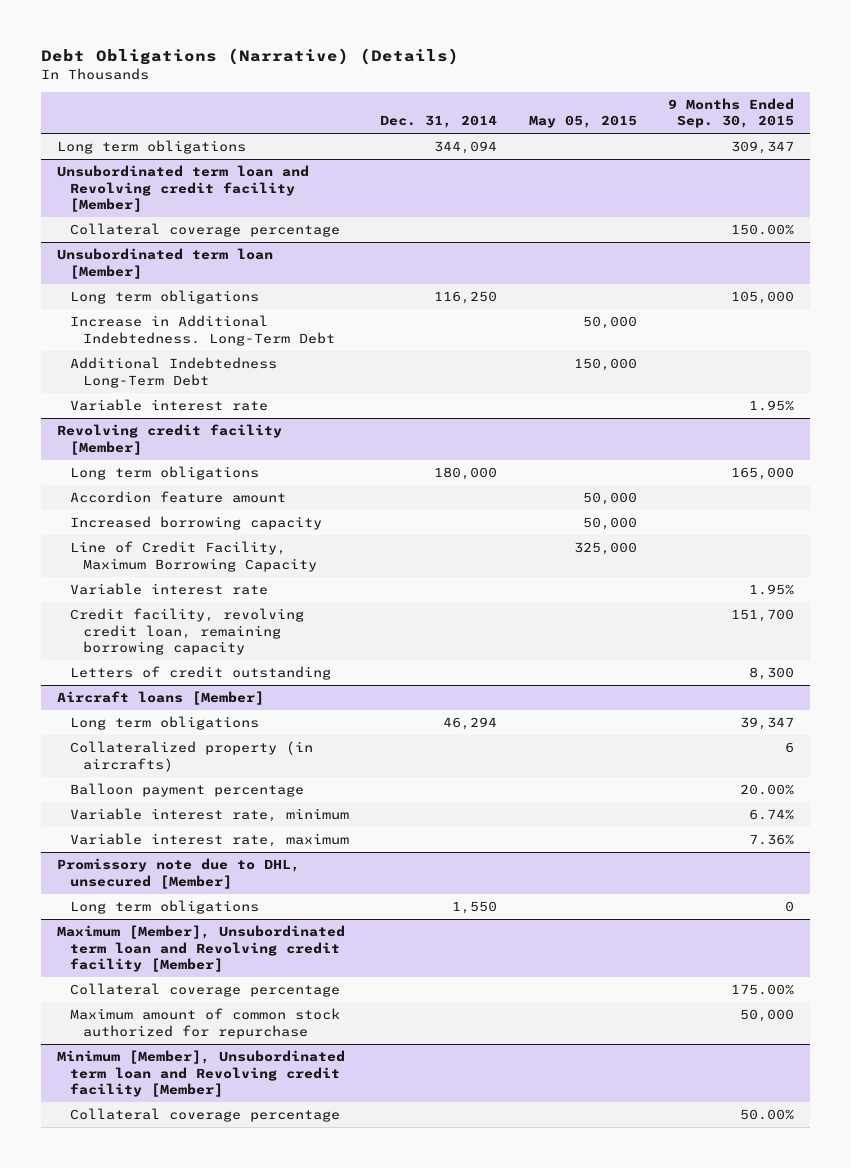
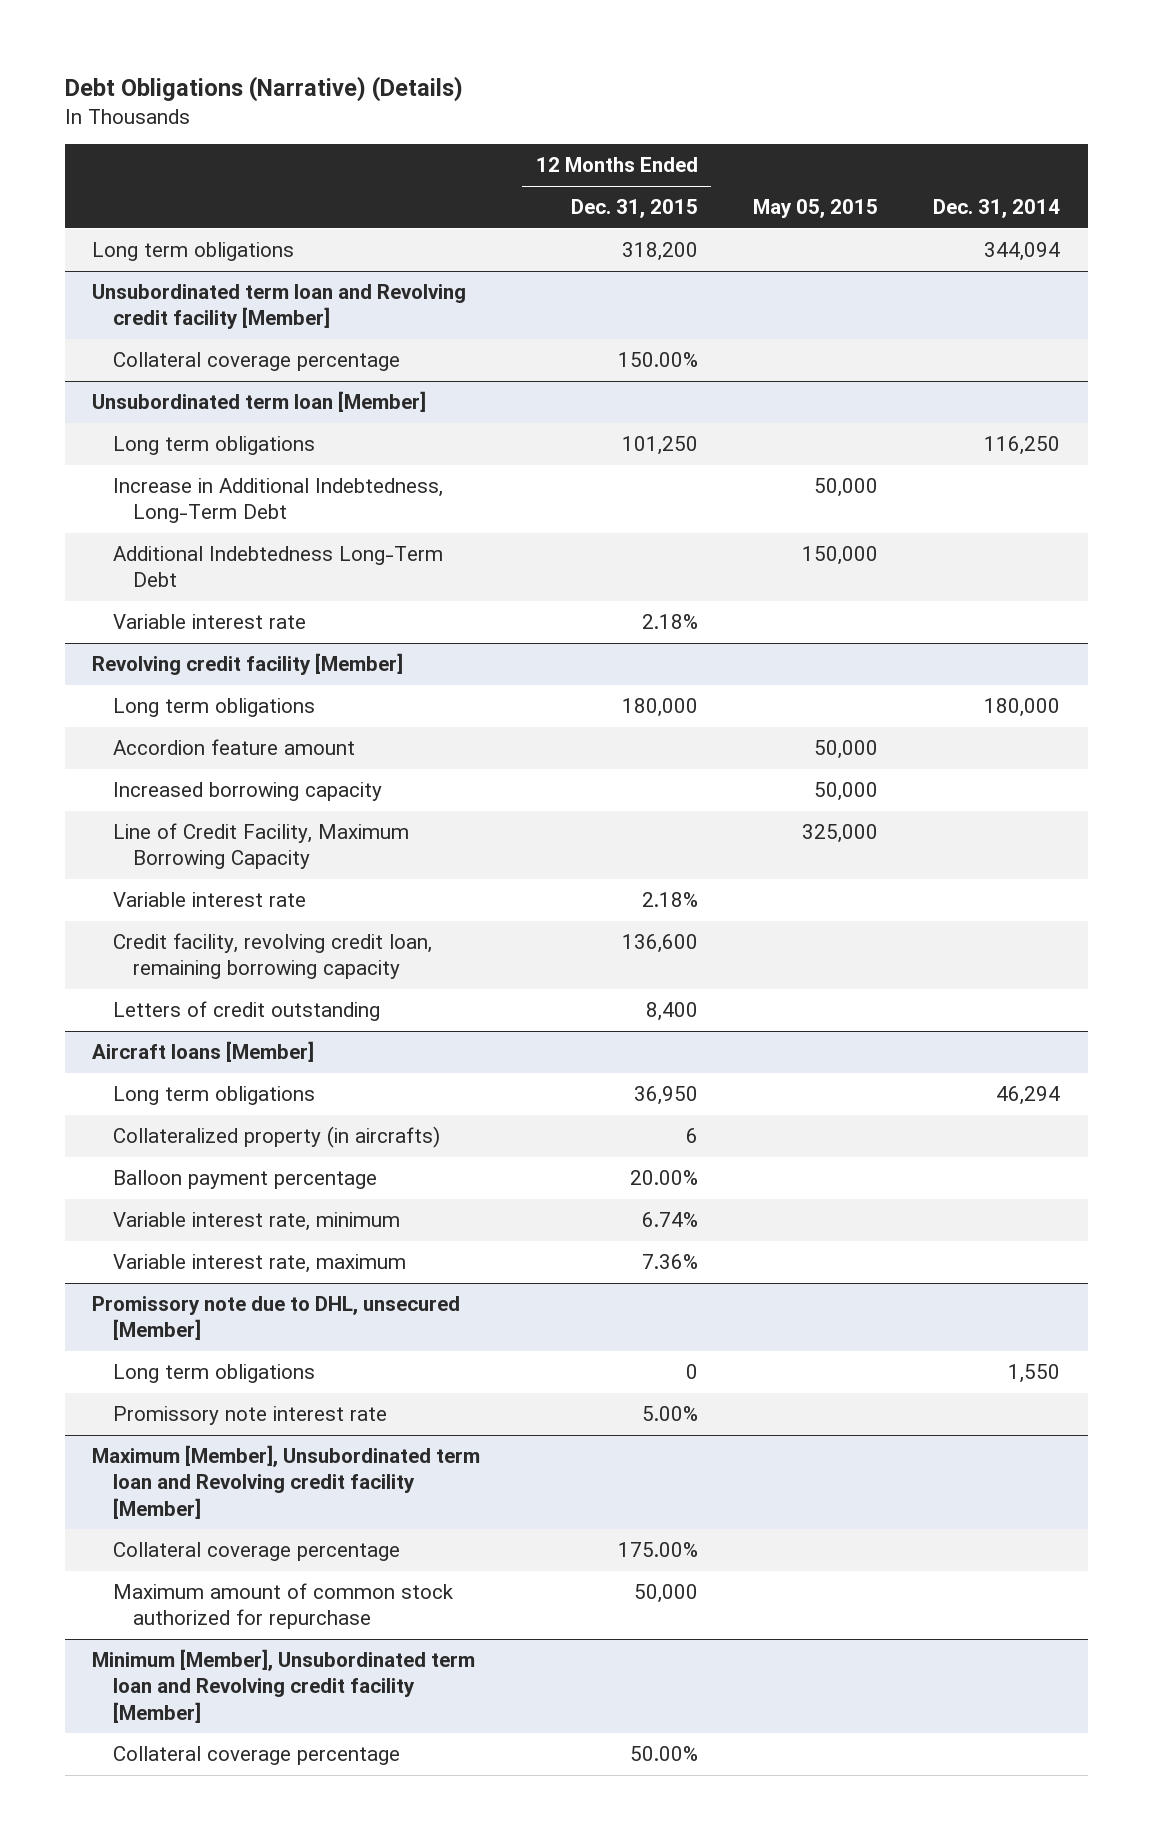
- | Dec. 31, 2014 | May 05, 2015 | 9 Months Ended Sep. 30, 2015
+ | 12 Months Ended Dec. 31, 2015 | May 05, 2015 | Dec. 31, 2014
@ Unsubordinated term loan [Member]
- Increase in Additional Indebtedness. Long-Term Debt | | 50,000 |
+ Increase in Additional Indebtedness, Long-Term Debt | | 50,000 |
@ Promissory note due to DHL, unsecured [Member]
+ Promissory note interest rate | 5.00% | |

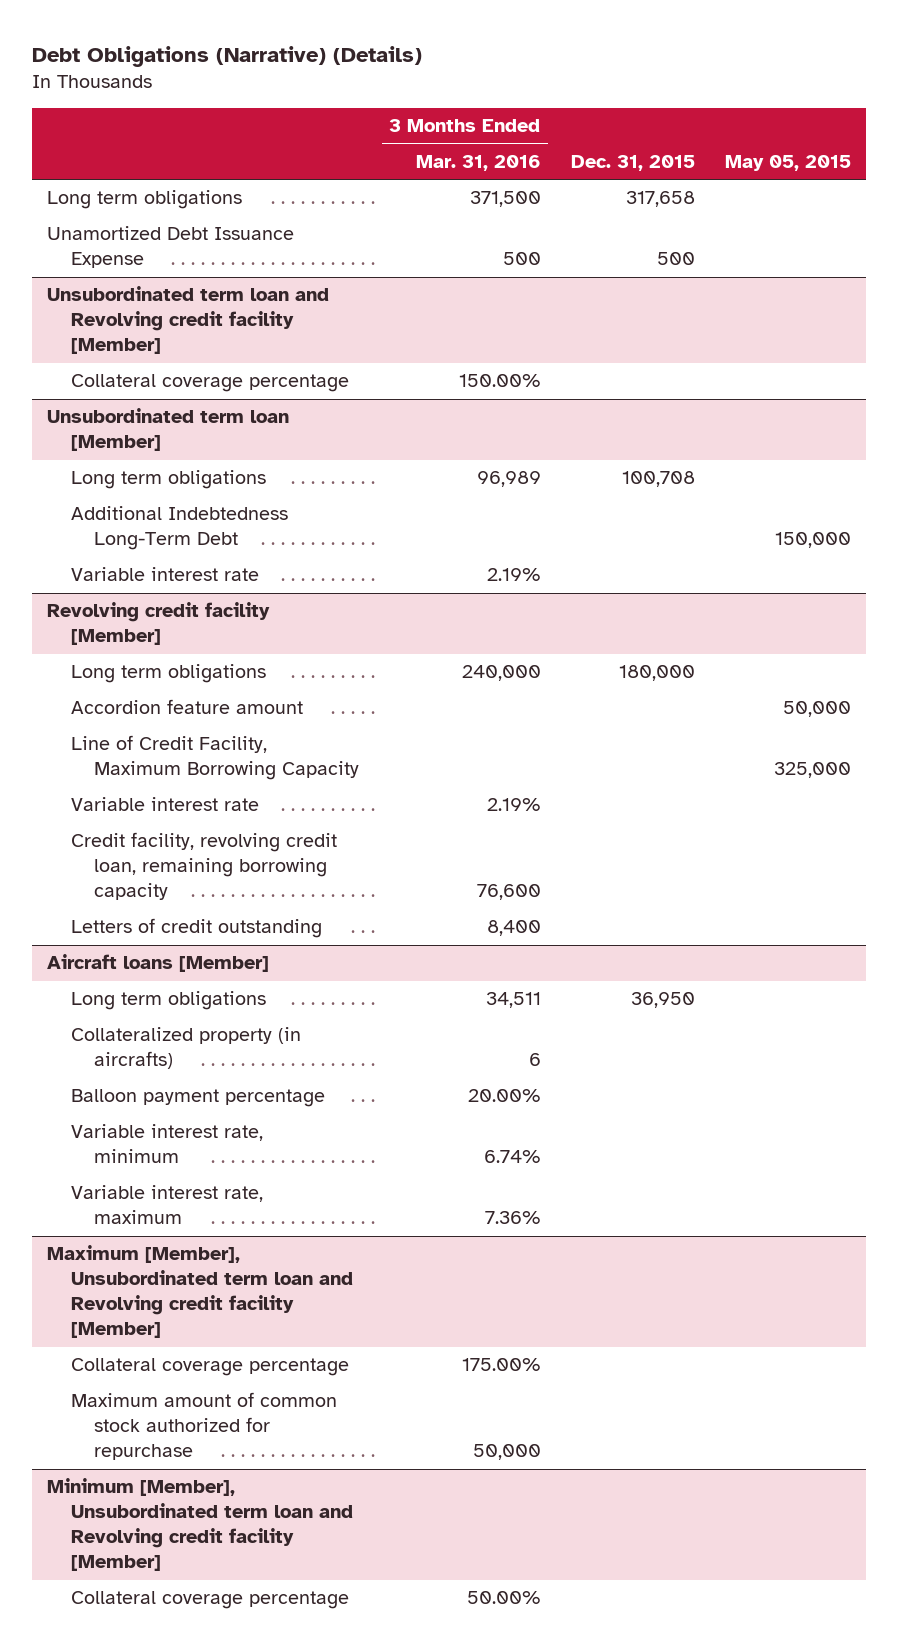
- | 12 Months Ended Dec. 31, 2015 | May 05, 2015 | Dec. 31, 2014
+ | 3 Months Ended Mar. 31, 2016 | Dec. 31, 2015 | May 05, 2015
+ Unamortized Debt Issuance Expense | 500 | 500 |
@ Unsubordinated term loan [Member]
- Increase in Additional Indebtedness, Long-Term Debt | | 50,000 |
@ Revolving credit facility [Member]
- Increased borrowing capacity | | 50,000 |
- Promissory note due to DHL, unsecured [Member]
- Long term obligations | 0 | | 1,550
- Promissory note interest rate | 5.00% | |

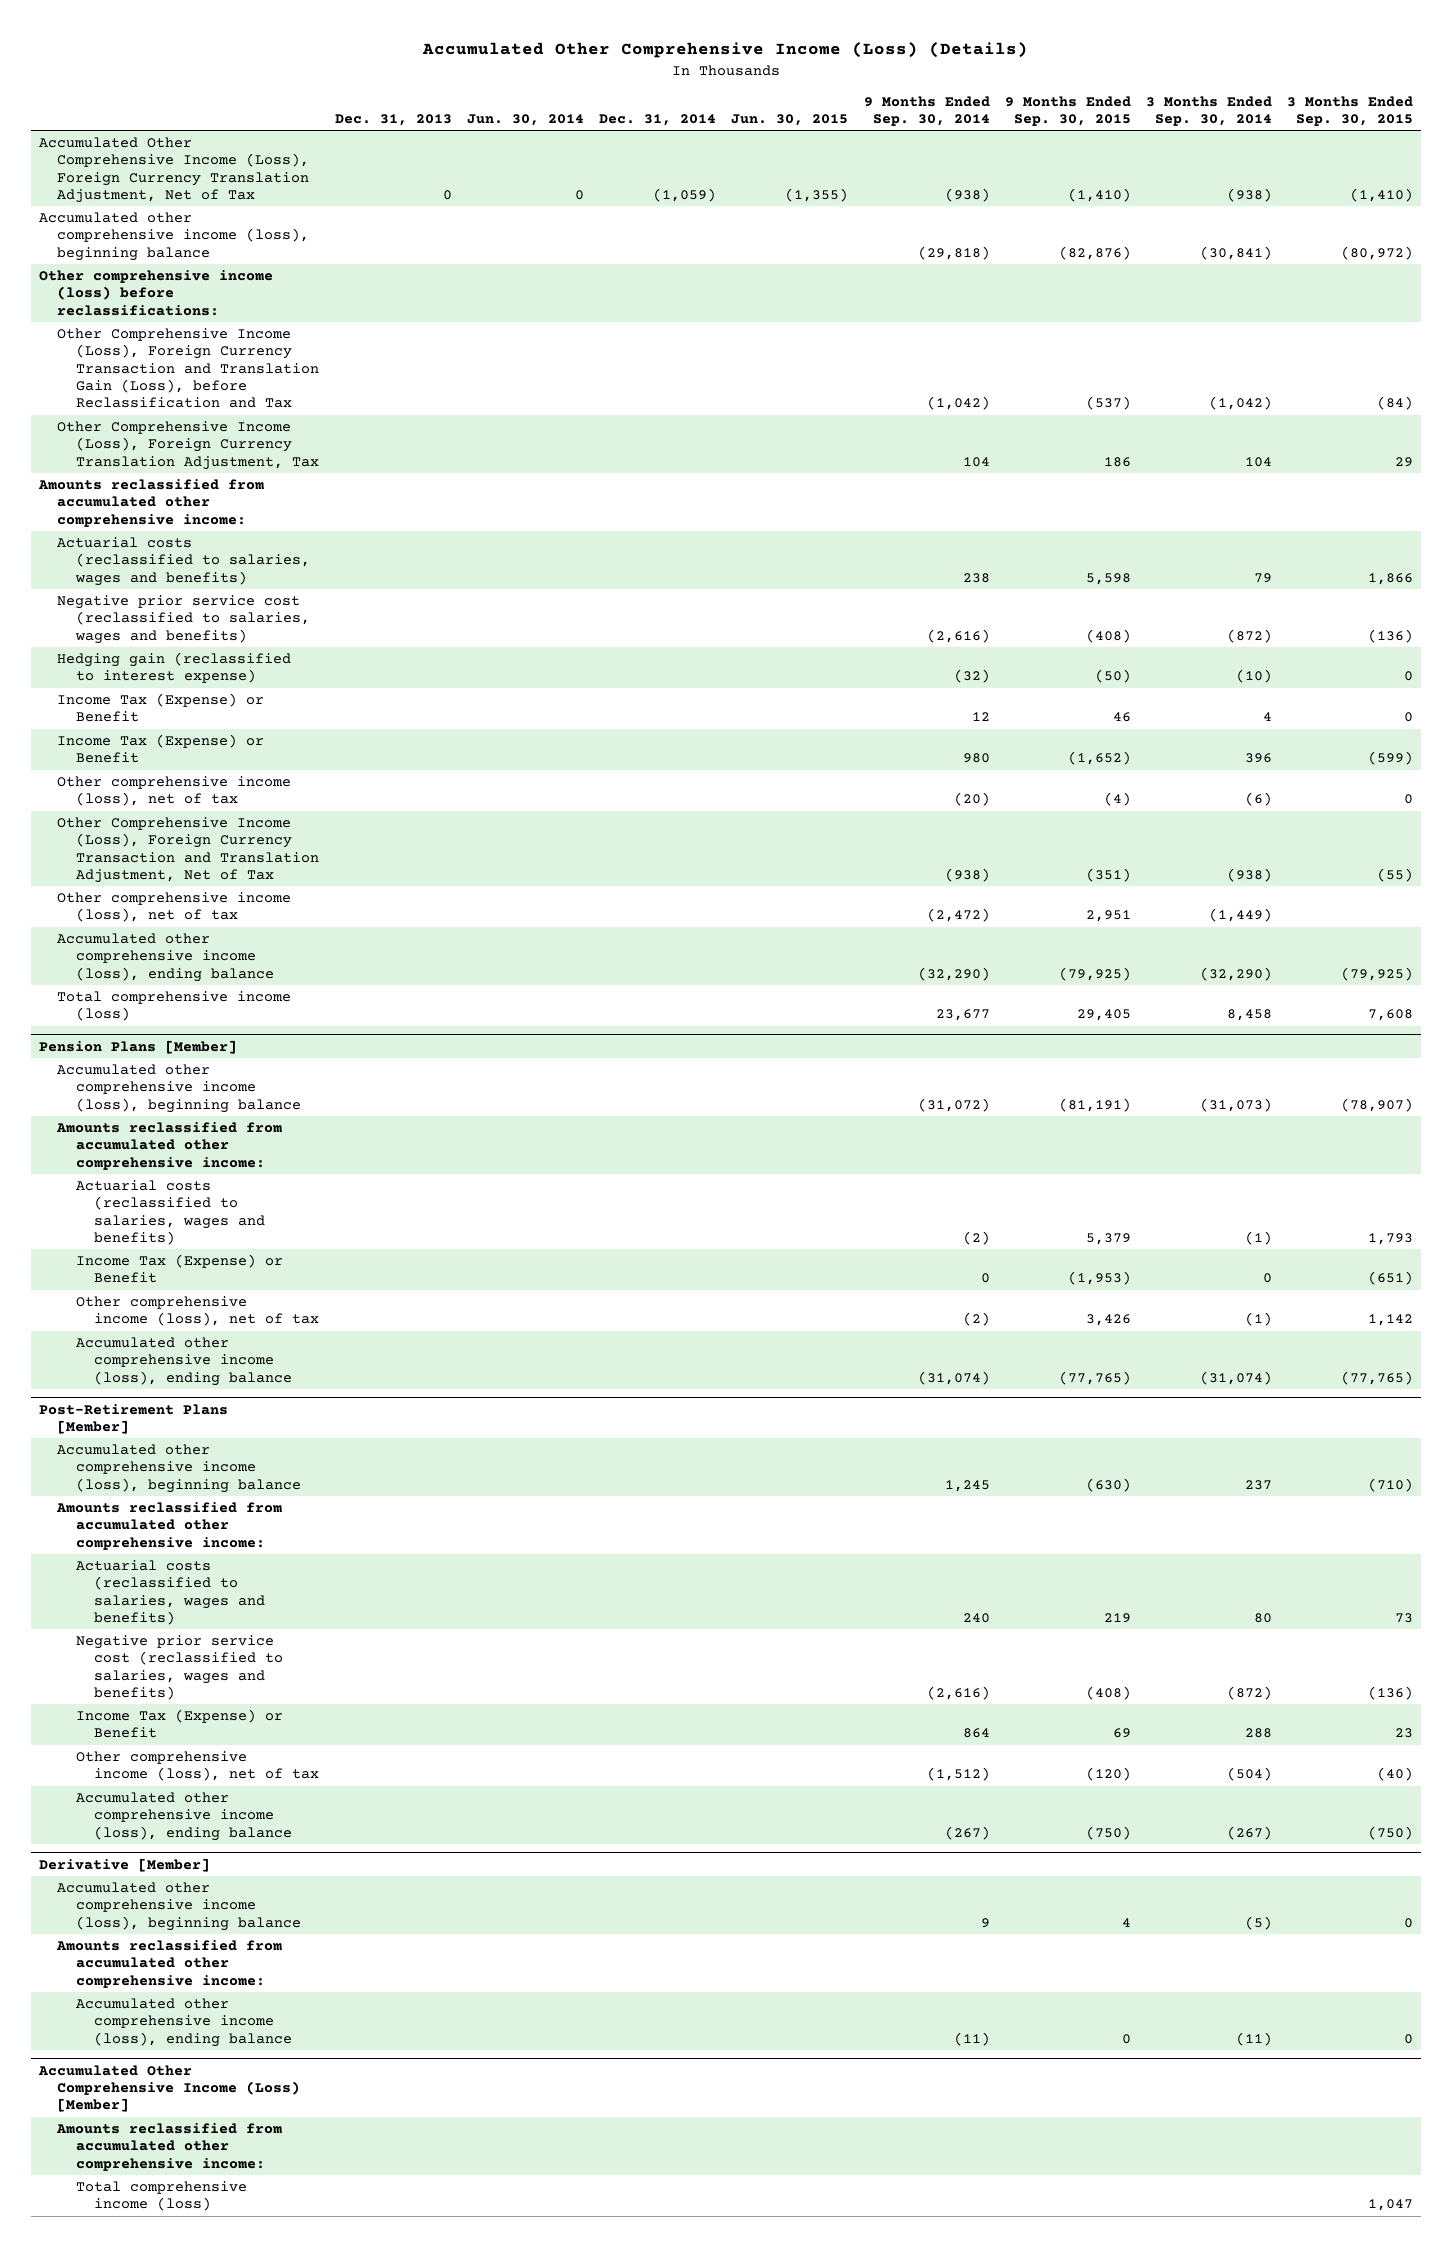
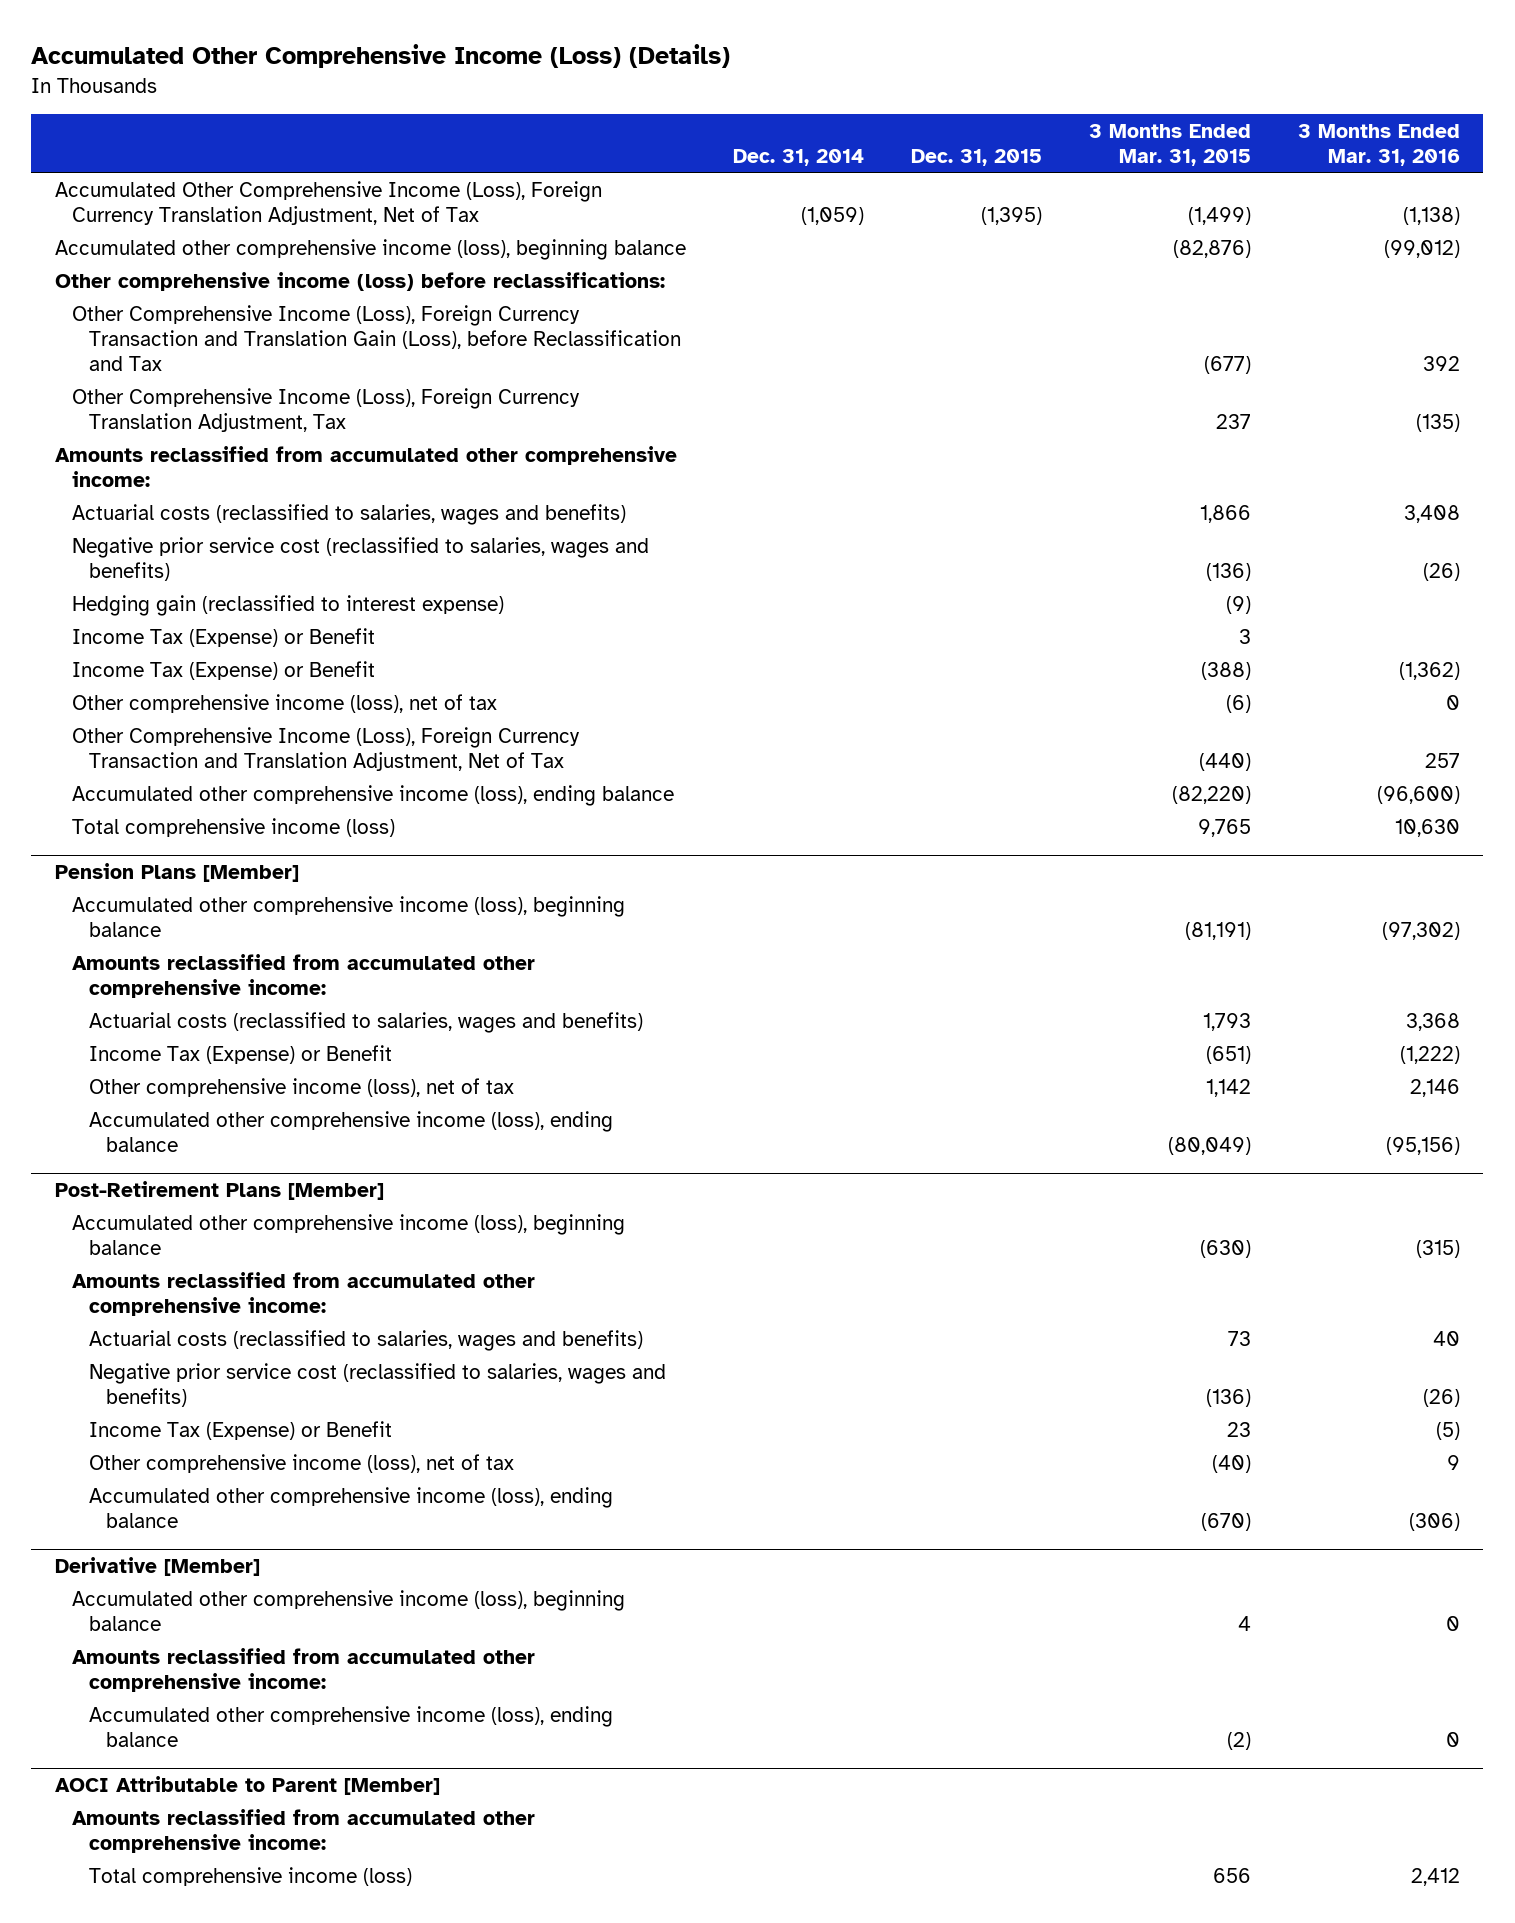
- | Dec. 31, 2013 | Jun. 30, 2014 | Dec. 31, 2014 | Jun. 30, 2015 | 9 Months Ended Sep. 30, 2014 | 9 Months Ended Sep. 30, 2015 | 3 Months Ended Sep. 30, 2014 | 3 Months Ended Sep. 30, 2015
+ | Dec. 31, 2014 | Dec. 31, 2015 | 3 Months Ended Mar. 31, 2015 | 3 Months Ended Mar. 31, 2016
- Other comprehensive income (loss), net of tax | | | | | (2,472) | 2,951 | (1,449) |
- Accumulated Other Comprehensive Income (Loss) [Member]
+ AOCI Attributable to Parent [Member]

